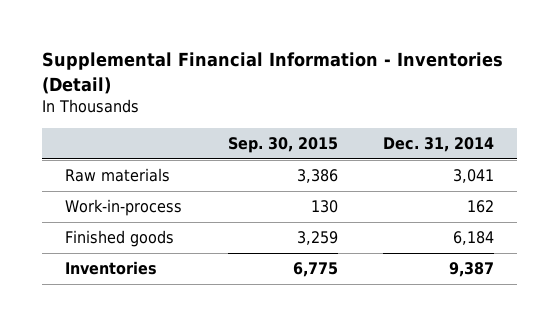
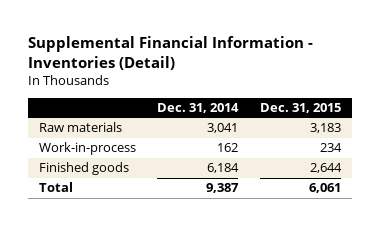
- | Sep. 30, 2015 | Dec. 31, 2014
+ | Dec. 31, 2014 | Dec. 31, 2015
- Inventories | 6,775 | 9,387
+ Total | 9,387 | 6,061

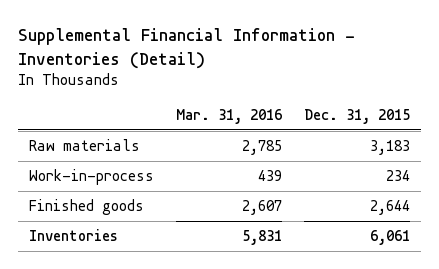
- | Dec. 31, 2014 | Dec. 31, 2015
+ | Mar. 31, 2016 | Dec. 31, 2015
- Total | 9,387 | 6,061
+ Inventories | 5,831 | 6,061

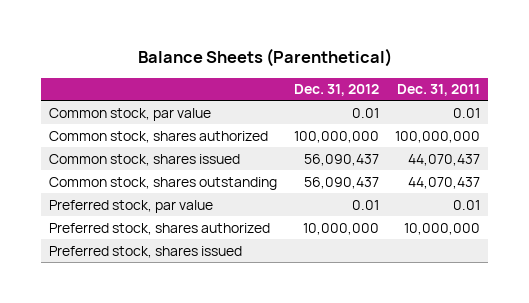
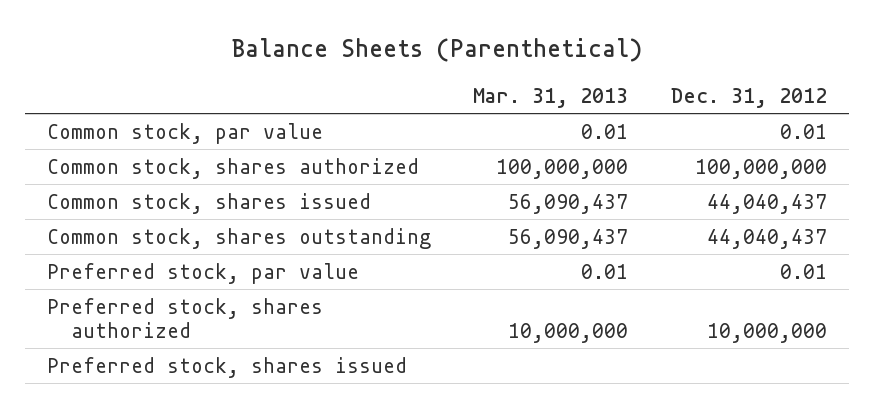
- | Dec. 31, 2012 | Dec. 31, 2011
+ | Mar. 31, 2013 | Dec. 31, 2012
- Common stock, shares issued | 56,090,437 | 44,070,437
- Common stock, shares outstanding | 56,090,437 | 44,070,437
+ Common stock, shares issued | 56,090,437 | 44,040,437
+ Common stock, shares outstanding | 56,090,437 | 44,040,437

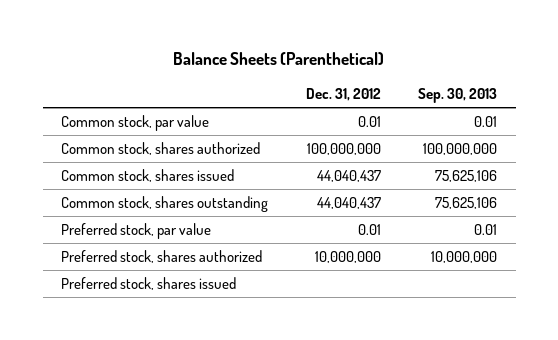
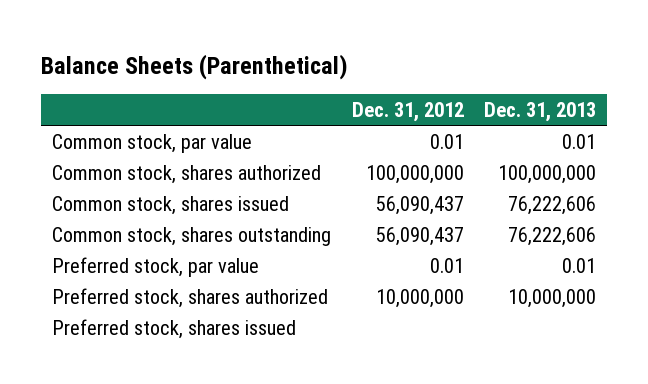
- | Dec. 31, 2012 | Sep. 30, 2013
+ | Dec. 31, 2012 | Dec. 31, 2013
- Common stock, shares issued | 44,040,437 | 75,625,106
- Common stock, shares outstanding | 44,040,437 | 75,625,106
+ Common stock, shares issued | 56,090,437 | 76,222,606
+ Common stock, shares outstanding | 56,090,437 | 76,222,606

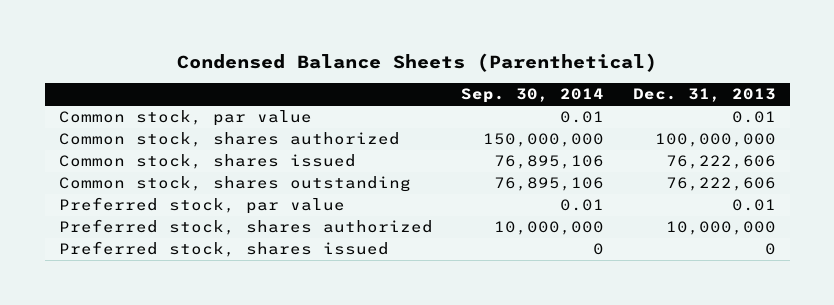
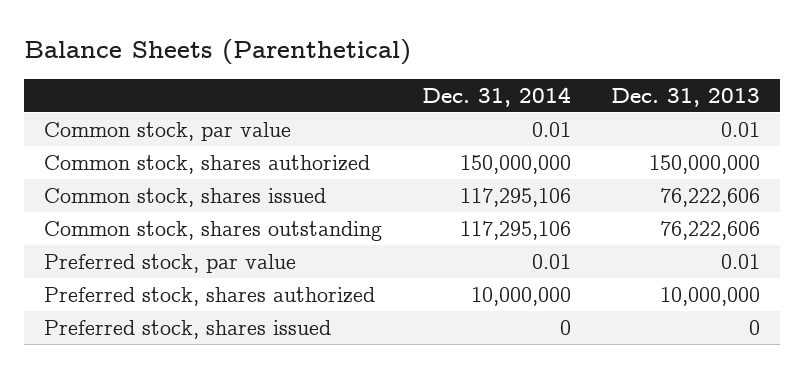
- Condensed Balance Sheets (Parenthetical)
+ Balance Sheets (Parenthetical)
- | Sep. 30, 2014 | Dec. 31, 2013
+ | Dec. 31, 2014 | Dec. 31, 2013
- Common stock, shares authorized | 150,000,000 | 100,000,000
+ Common stock, shares authorized | 150,000,000 | 150,000,000

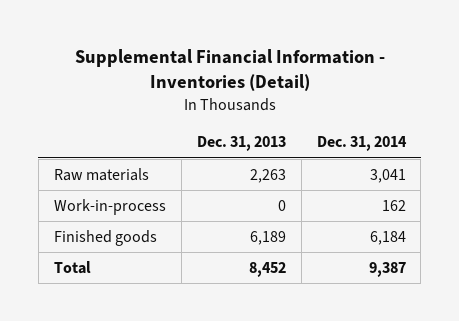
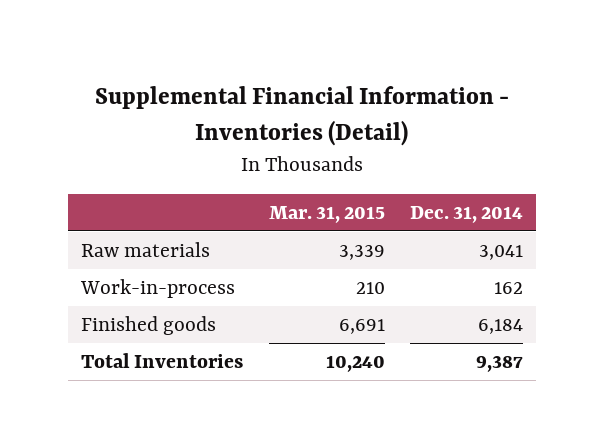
- | Dec. 31, 2013 | Dec. 31, 2014
+ | Mar. 31, 2015 | Dec. 31, 2014
- Total | 8,452 | 9,387
+ Total Inventories | 10,240 | 9,387

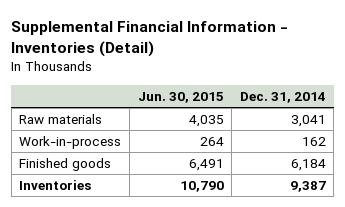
- | Mar. 31, 2015 | Dec. 31, 2014
+ | Jun. 30, 2015 | Dec. 31, 2014
- Total Inventories | 10,240 | 9,387
+ Inventories | 10,790 | 9,387

